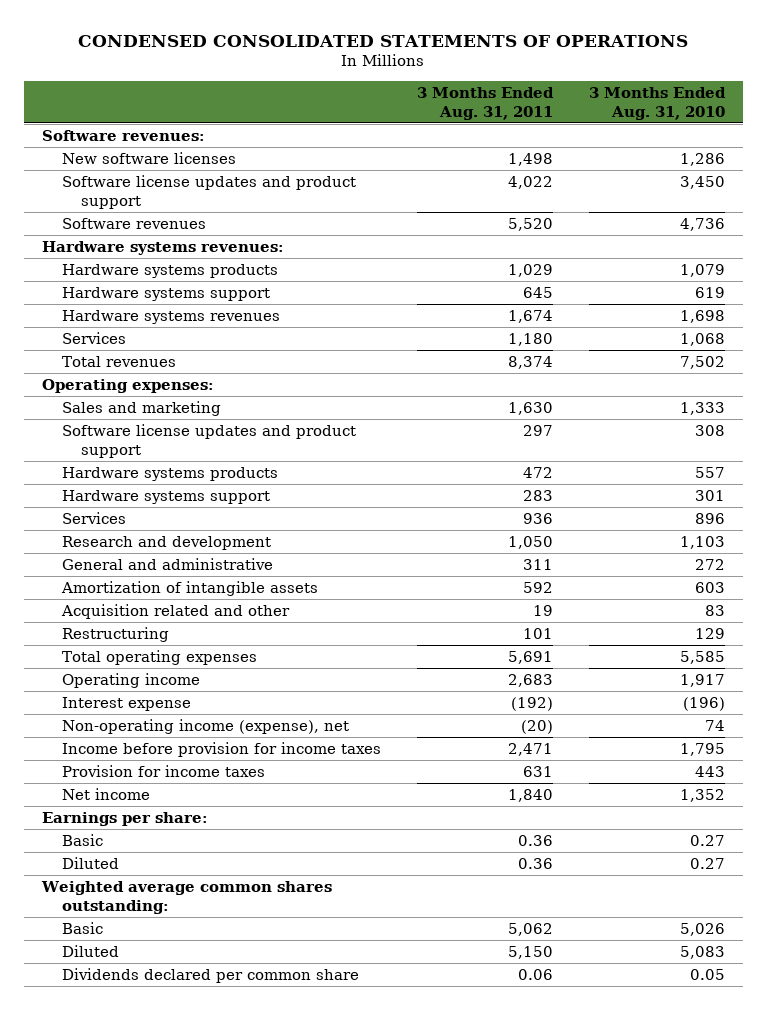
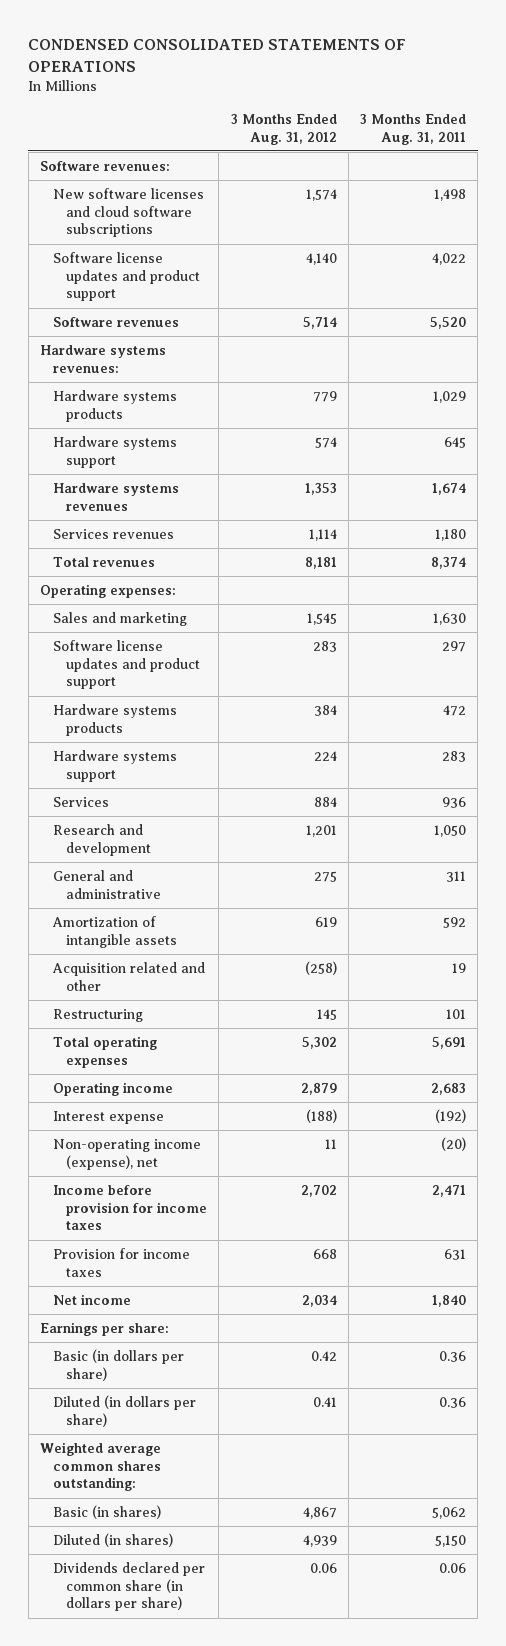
- | 3 Months Ended Aug. 31, 2011 | 3 Months Ended Aug. 31, 2010
+ | 3 Months Ended Aug. 31, 2012 | 3 Months Ended Aug. 31, 2011
- New software licenses | 1,498 | 1,286
+ New software licenses and cloud software subscriptions | 1,574 | 1,498
- Services | 1,180 | 1,068
+ Services revenues | 1,114 | 1,180
- Basic | 0.36 | 0.27
- Diluted | 0.36 | 0.27
+ Basic (in dollars per share) | 0.42 | 0.36
+ Diluted (in dollars per share) | 0.41 | 0.36
- Basic | 5,062 | 5,026
- Diluted | 5,150 | 5,083
- Dividends declared per common share | 0.06 | 0.05
+ Basic (in shares) | 4,867 | 5,062
+ Diluted (in shares) | 4,939 | 5,150
+ Dividends declared per common share (in dollars per share) | 0.06 | 0.06

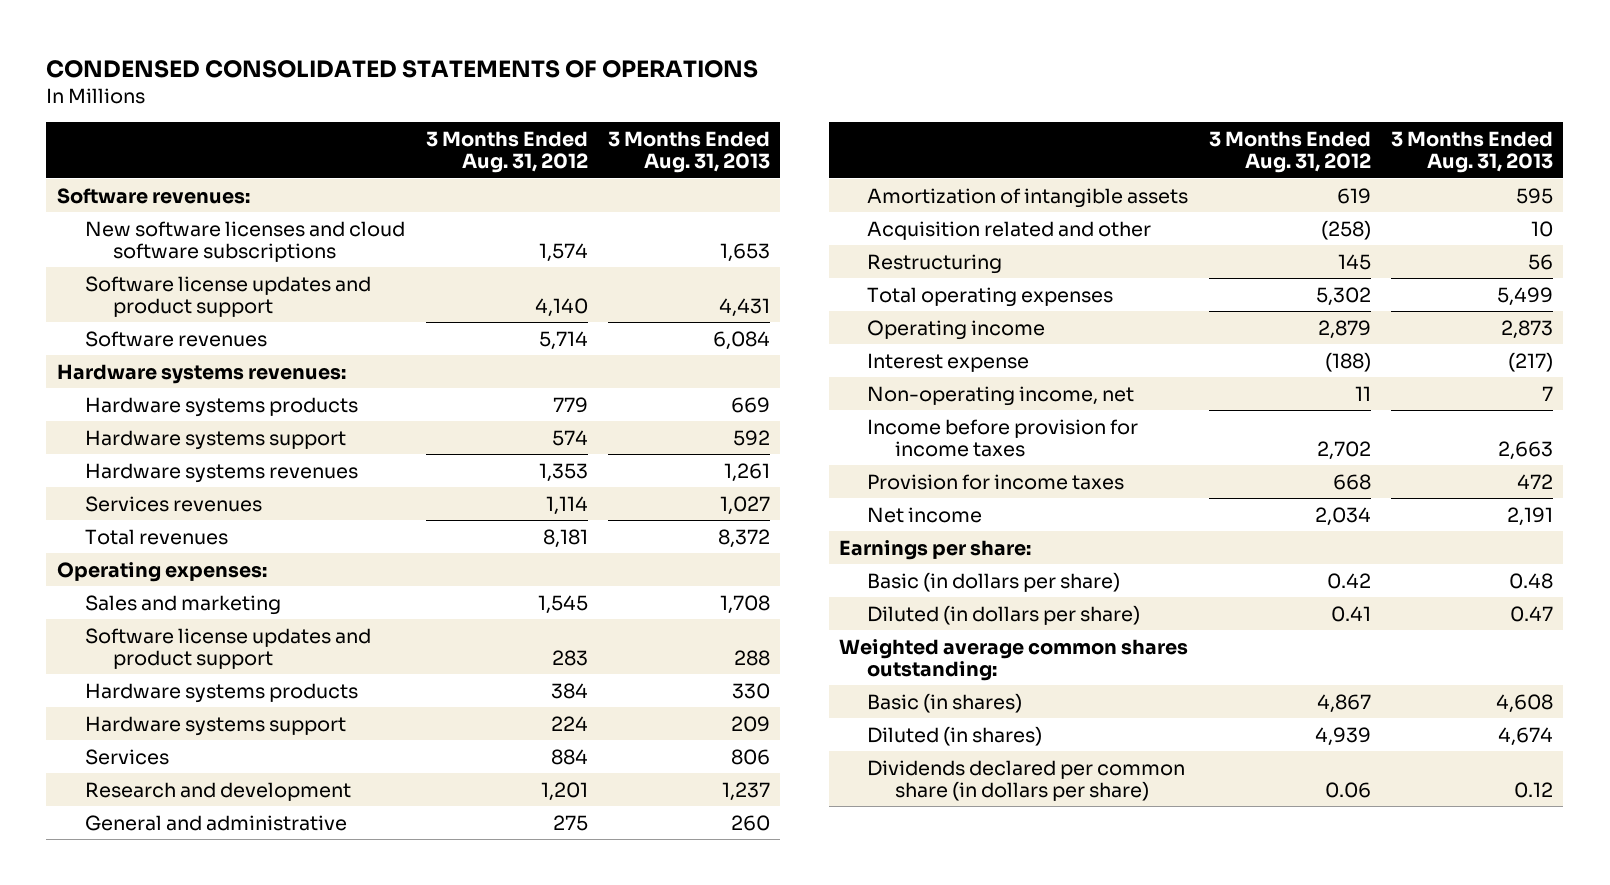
- | 3 Months Ended Aug. 31, 2012 | 3 Months Ended Aug. 31, 2011
+ | 3 Months Ended Aug. 31, 2012 | 3 Months Ended Aug. 31, 2013
- Non-operating income (expense), net | 11 | (20)
+ Non-operating income, net | 11 | 7

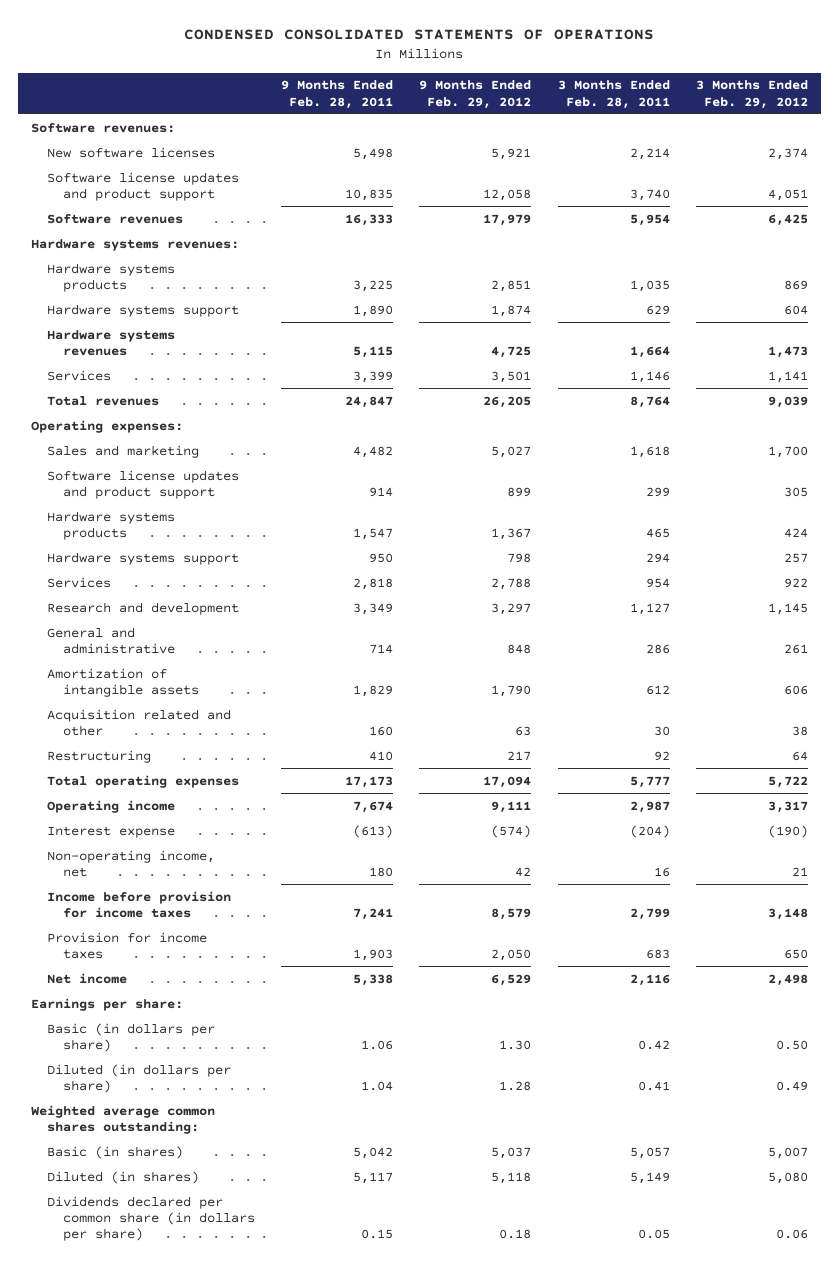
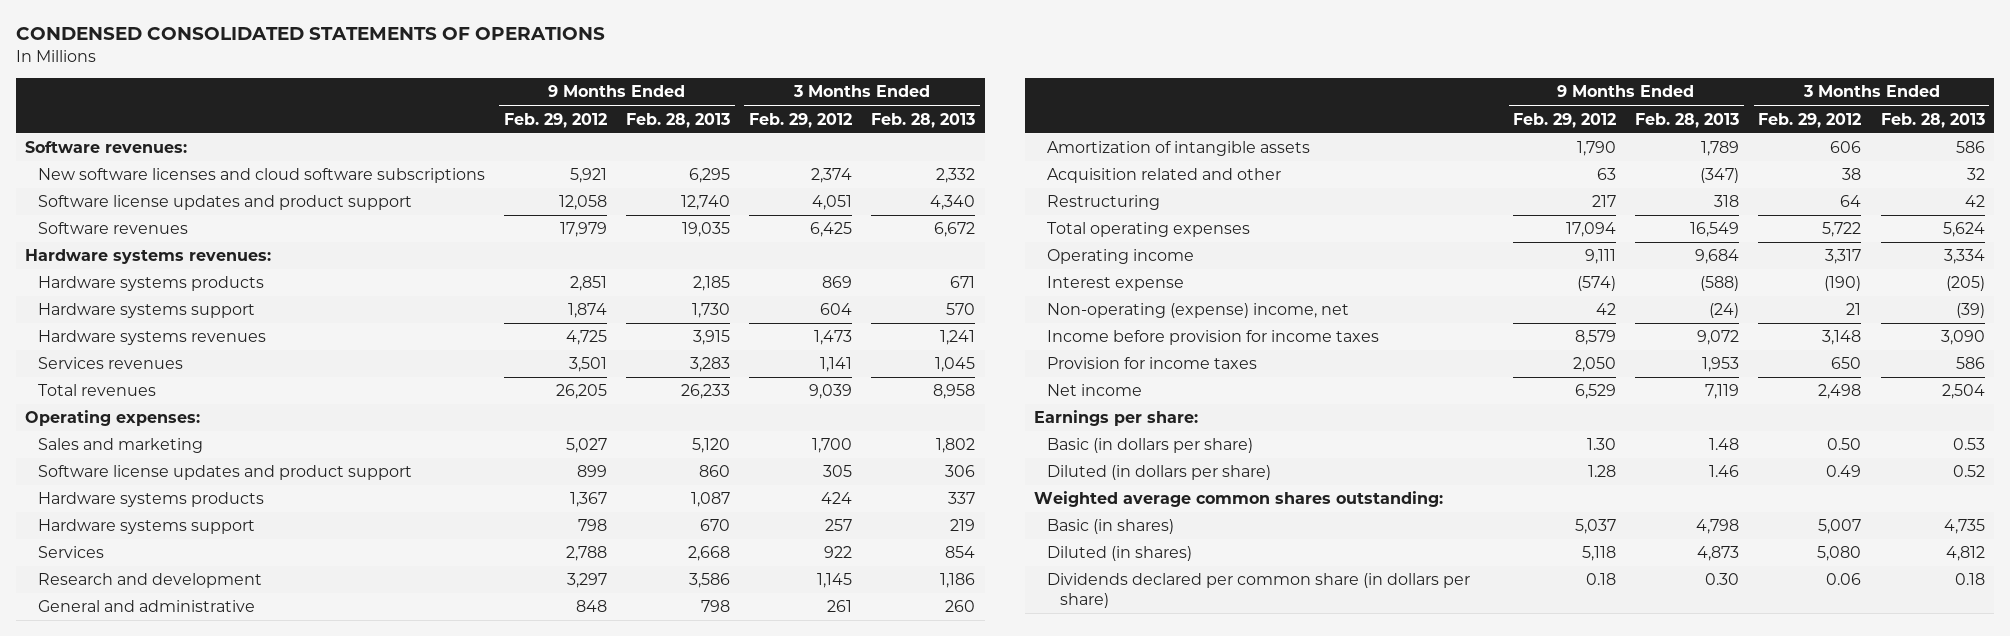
- | 9 Months Ended Feb. 28, 2011 | 9 Months Ended Feb. 29, 2012 | 3 Months Ended Feb. 28, 2011 | 3 Months Ended Feb. 29, 2012
+ | 9 Months Ended Feb. 29, 2012 | 9 Months Ended Feb. 28, 2013 | 3 Months Ended Feb. 29, 2012 | 3 Months Ended Feb. 28, 2013
- New software licenses | 5,498 | 5,921 | 2,214 | 2,374
+ New software licenses and cloud software subscriptions | 5,921 | 6,295 | 2,374 | 2,332
- Services | 3,399 | 3,501 | 1,146 | 1,141
+ Services revenues | 3,501 | 3,283 | 1,141 | 1,045
- Non-operating income, net | 180 | 42 | 16 | 21
+ Non-operating (expense) income, net | 42 | (24) | 21 | (39)

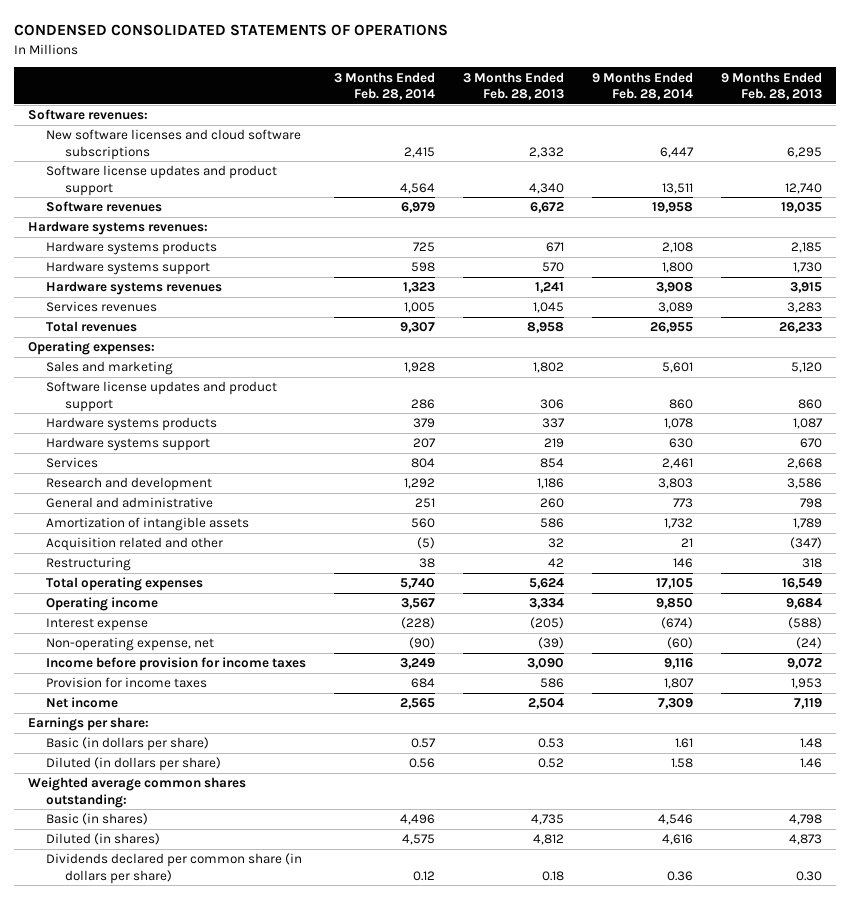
- | 9 Months Ended Feb. 29, 2012 | 9 Months Ended Feb. 28, 2013 | 3 Months Ended Feb. 29, 2012 | 3 Months Ended Feb. 28, 2013
+ | 3 Months Ended Feb. 28, 2014 | 3 Months Ended Feb. 28, 2013 | 9 Months Ended Feb. 28, 2014 | 9 Months Ended Feb. 28, 2013
- Non-operating (expense) income, net | 42 | (24) | 21 | (39)
+ Non-operating expense, net | (90) | (39) | (60) | (24)

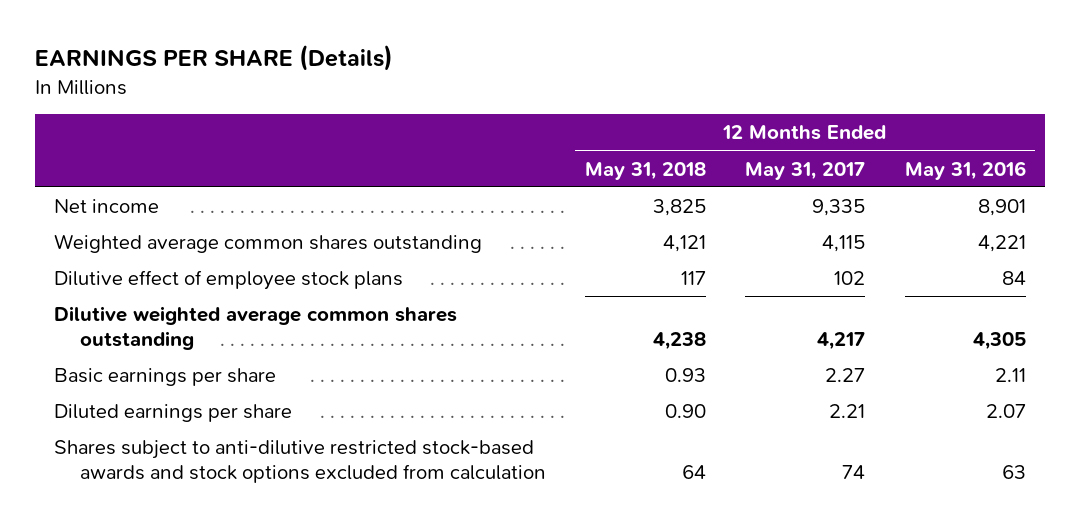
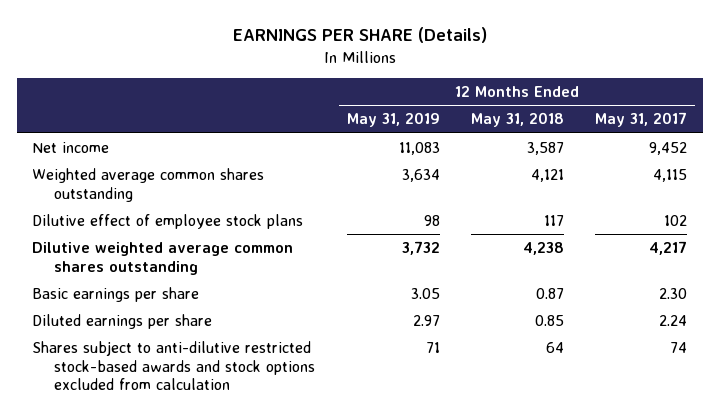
- | 12 Months Ended May 31, 2018 | 12 Months Ended May 31, 2017 | 12 Months Ended May 31, 2016
+ | 12 Months Ended May 31, 2019 | 12 Months Ended May 31, 2018 | 12 Months Ended May 31, 2017
- Net income | 3,825 | 9,335 | 8,901
+ Net income | 11,083 | 3,587 | 9,452
- Basic earnings per share | 0.93 | 2.27 | 2.11
- Diluted earnings per share | 0.90 | 2.21 | 2.07
+ Basic earnings per share | 3.05 | 0.87 | 2.30
+ Diluted earnings per share | 2.97 | 0.85 | 2.24

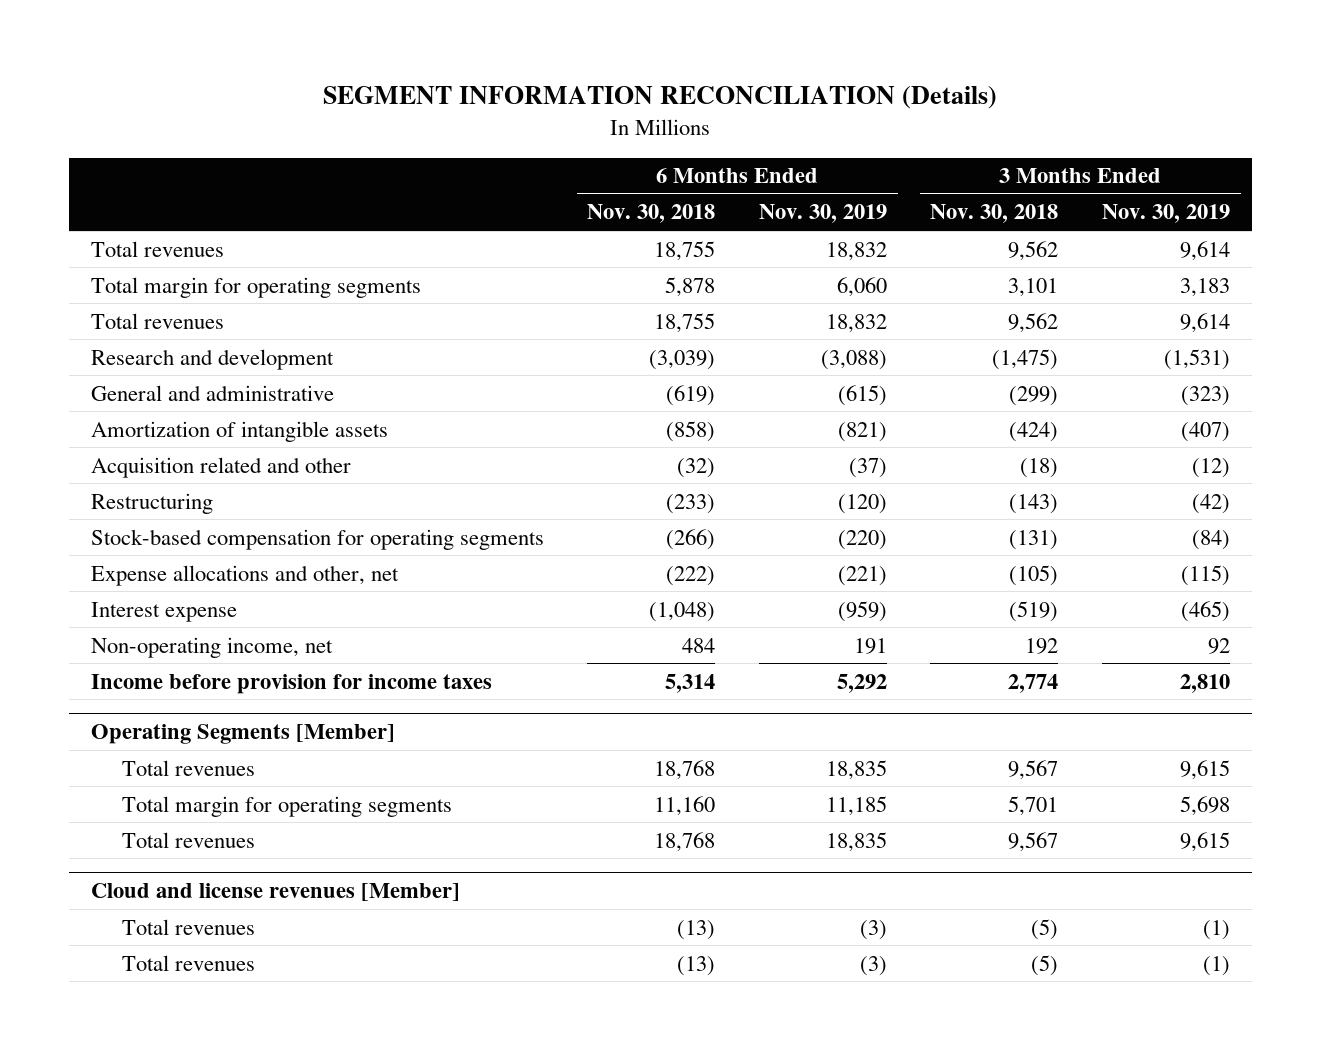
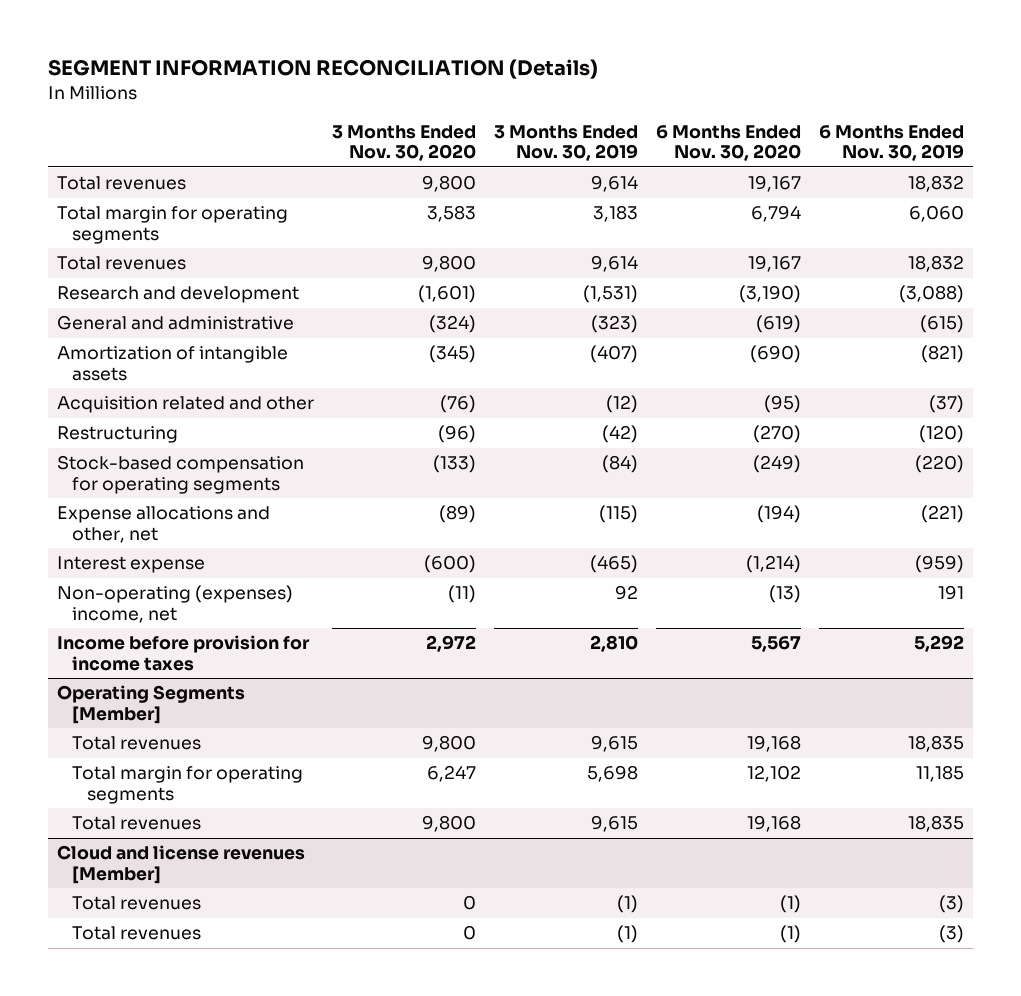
- | 6 Months Ended Nov. 30, 2018 | 6 Months Ended Nov. 30, 2019 | 3 Months Ended Nov. 30, 2018 | 3 Months Ended Nov. 30, 2019
+ | 3 Months Ended Nov. 30, 2020 | 3 Months Ended Nov. 30, 2019 | 6 Months Ended Nov. 30, 2020 | 6 Months Ended Nov. 30, 2019
- Non-operating income, net | 484 | 191 | 192 | 92
+ Non-operating (expenses) income, net | (11) | 92 | (13) | 191

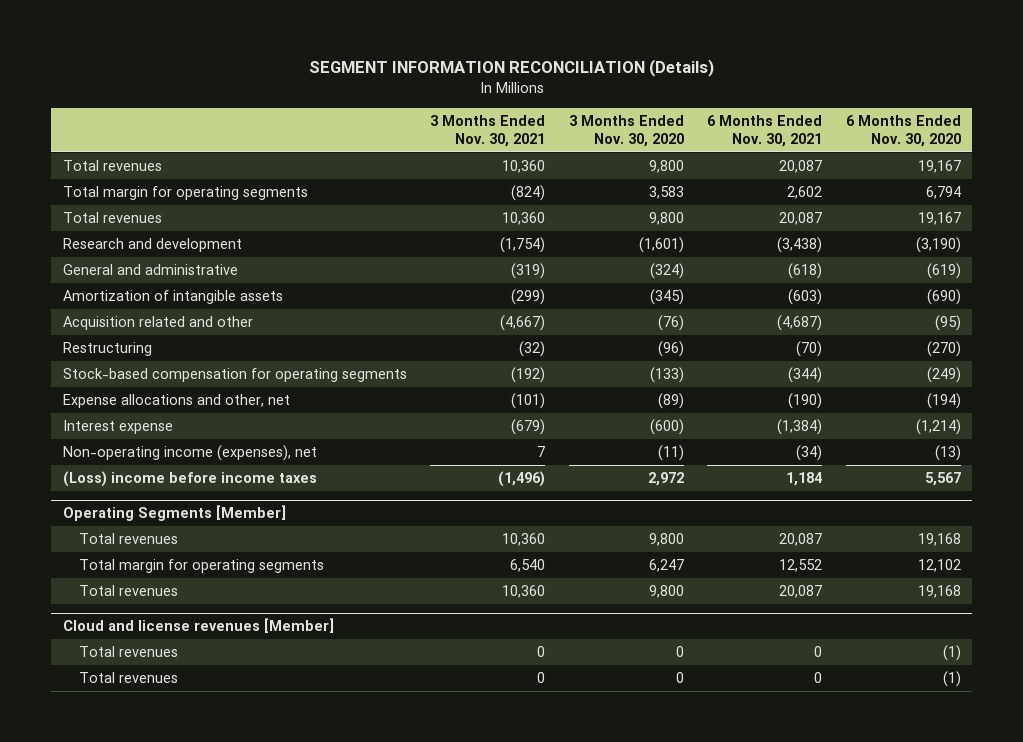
- | 3 Months Ended Nov. 30, 2020 | 3 Months Ended Nov. 30, 2019 | 6 Months Ended Nov. 30, 2020 | 6 Months Ended Nov. 30, 2019
+ | 3 Months Ended Nov. 30, 2021 | 3 Months Ended Nov. 30, 2020 | 6 Months Ended Nov. 30, 2021 | 6 Months Ended Nov. 30, 2020
- Non-operating (expenses) income, net | (11) | 92 | (13) | 191
- Income before provision for income taxes | 2,972 | 2,810 | 5,567 | 5,292
+ Non-operating income (expenses), net | 7 | (11) | (34) | (13)
+ (Loss) income before income taxes | (1,496) | 2,972 | 1,184 | 5,567

